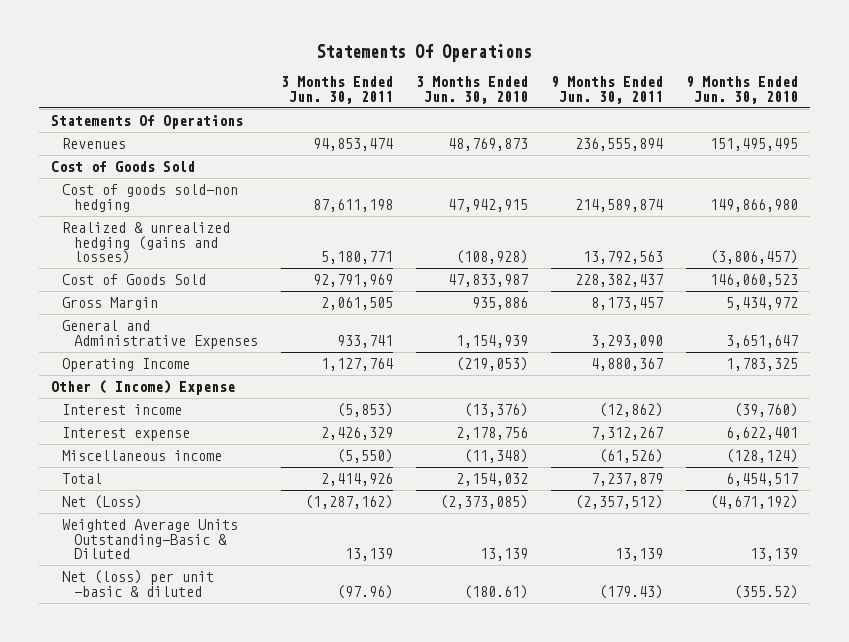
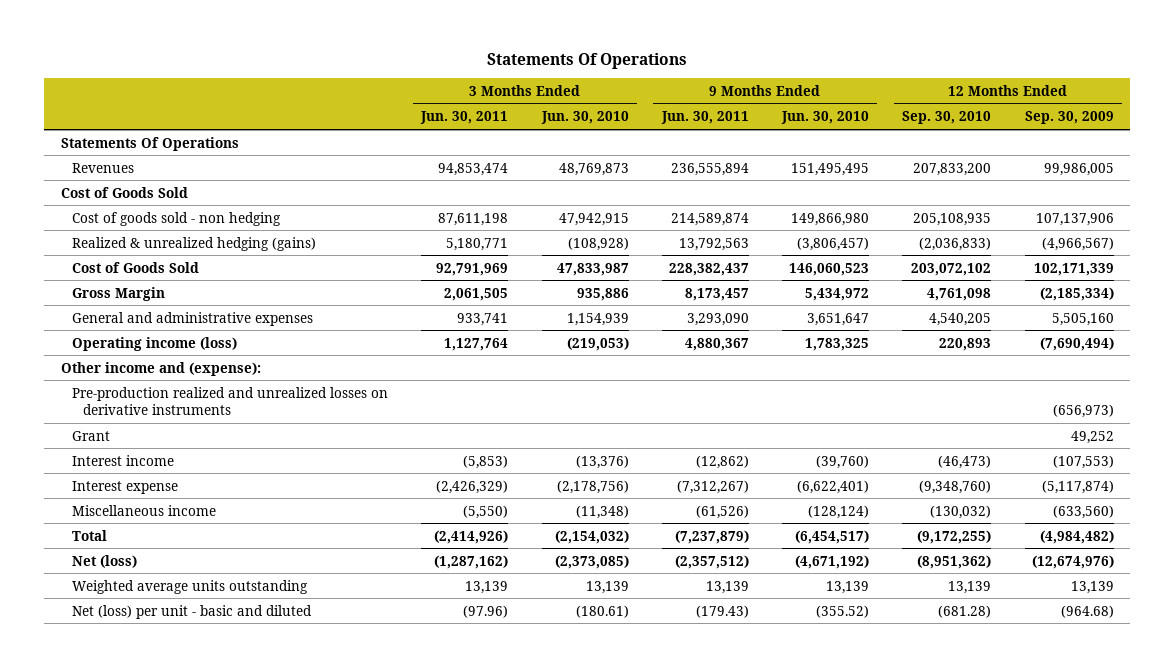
- | 3 Months Ended Jun. 30, 2011 | 3 Months Ended Jun. 30, 2010 | 9 Months Ended Jun. 30, 2011 | 9 Months Ended Jun. 30, 2010
+ | 3 Months Ended Jun. 30, 2011 | 3 Months Ended Jun. 30, 2010 | 9 Months Ended Jun. 30, 2011 | 9 Months Ended Jun. 30, 2010 | 12 Months Ended Sep. 30, 2010 | 12 Months Ended Sep. 30, 2009
- Cost of goods sold-non hedging | 87,611,198 | 47,942,915 | 214,589,874 | 149,866,980
- Realized & unrealized hedging (gains and losses) | 5,180,771 | (108,928) | 13,792,563 | (3,806,457)
+ Cost of goods sold - non hedging | 87,611,198 | 47,942,915 | 214,589,874 | 149,866,980 | 205,108,935 | 107,137,906
+ Realized & unrealized hedging (gains) | 5,180,771 | (108,928) | 13,792,563 | (3,806,457) | (2,036,833) | (4,966,567)
- General and Administrative Expenses | 933,741 | 1,154,939 | 3,293,090 | 3,651,647
- Operating Income | 1,127,764 | (219,053) | 4,880,367 | 1,783,325
- Other ( Income) Expense
+ General and administrative expenses | 933,741 | 1,154,939 | 3,293,090 | 3,651,647 | 4,540,205 | 5,505,160
+ Operating income (loss) | 1,127,764 | (219,053) | 4,880,367 | 1,783,325 | 220,893 | (7,690,494)
+ Other income and (expense):
+ Pre-production realized and unrealized losses on derivative instruments | | | | | | (656,973)
+ Grant | | | | | | 49,252
- Interest expense | 2,426,329 | 2,178,756 | 7,312,267 | 6,622,401
+ Interest expense | (2,426,329) | (2,178,756) | (7,312,267) | (6,622,401) | (9,348,760) | (5,117,874)
- Total | 2,414,926 | 2,154,032 | 7,237,879 | 6,454,517
- Net (Loss) | (1,287,162) | (2,373,085) | (2,357,512) | (4,671,192)
- Weighted Average Units Outstanding-Basic & Diluted | 13,139 | 13,139 | 13,139 | 13,139
- Net (loss) per unit -basic & diluted | (97.96) | (180.61) | (179.43) | (355.52)
+ Total | (2,414,926) | (2,154,032) | (7,237,879) | (6,454,517) | (9,172,255) | (4,984,482)
+ Net (loss) | (1,287,162) | (2,373,085) | (2,357,512) | (4,671,192) | (8,951,362) | (12,674,976)
+ Weighted average units outstanding | 13,139 | 13,139 | 13,139 | 13,139 | 13,139 | 13,139
+ Net (loss) per unit - basic and diluted | (97.96) | (180.61) | (179.43) | (355.52) | (681.28) | (964.68)

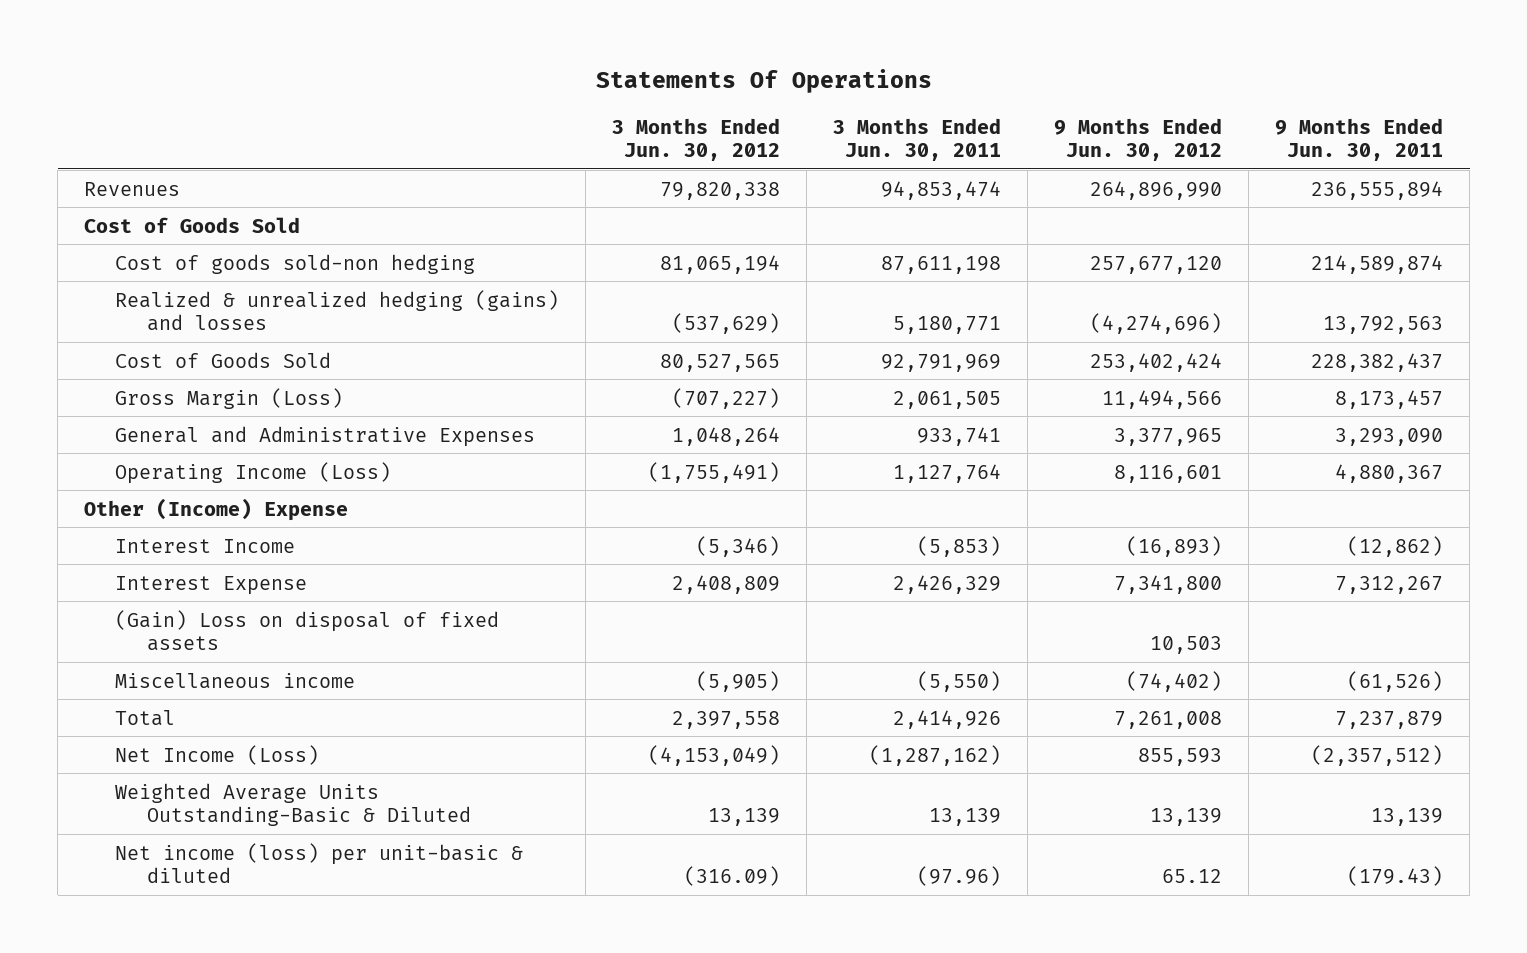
- | 3 Months Ended Jun. 30, 2011 | 3 Months Ended Jun. 30, 2010 | 9 Months Ended Jun. 30, 2011 | 9 Months Ended Jun. 30, 2010 | 12 Months Ended Sep. 30, 2010 | 12 Months Ended Sep. 30, 2009
+ | 3 Months Ended Jun. 30, 2012 | 3 Months Ended Jun. 30, 2011 | 9 Months Ended Jun. 30, 2012 | 9 Months Ended Jun. 30, 2011
- Statements Of Operations
- Cost of goods sold - non hedging | 87,611,198 | 47,942,915 | 214,589,874 | 149,866,980 | 205,108,935 | 107,137,906
- Realized & unrealized hedging (gains) | 5,180,771 | (108,928) | 13,792,563 | (3,806,457) | (2,036,833) | (4,966,567)
+ Cost of goods sold-non hedging | 81,065,194 | 87,611,198 | 257,677,120 | 214,589,874
+ Realized & unrealized hedging (gains) and losses | (537,629) | 5,180,771 | (4,274,696) | 13,792,563
- Gross Margin | 2,061,505 | 935,886 | 8,173,457 | 5,434,972 | 4,761,098 | (2,185,334)
- General and administrative expenses | 933,741 | 1,154,939 | 3,293,090 | 3,651,647 | 4,540,205 | 5,505,160
- Operating income (loss) | 1,127,764 | (219,053) | 4,880,367 | 1,783,325 | 220,893 | (7,690,494)
- Other income and (expense):
- Pre-production realized and unrealized losses on derivative instruments | | | | | | (656,973)
- Grant | | | | | | 49,252
- Interest income | (5,853) | (13,376) | (12,862) | (39,760) | (46,473) | (107,553)
- Interest expense | (2,426,329) | (2,178,756) | (7,312,267) | (6,622,401) | (9,348,760) | (5,117,874)
+ Gross Margin (Loss) | (707,227) | 2,061,505 | 11,494,566 | 8,173,457
+ General and Administrative Expenses | 1,048,264 | 933,741 | 3,377,965 | 3,293,090
+ Operating Income (Loss) | (1,755,491) | 1,127,764 | 8,116,601 | 4,880,367
+ Other (Income) Expense
+ Interest Income | (5,346) | (5,853) | (16,893) | (12,862)
+ Interest Expense | 2,408,809 | 2,426,329 | 7,341,800 | 7,312,267
+ (Gain) Loss on disposal of fixed assets | | | 10,503 |
- Total | (2,414,926) | (2,154,032) | (7,237,879) | (6,454,517) | (9,172,255) | (4,984,482)
- Net (loss) | (1,287,162) | (2,373,085) | (2,357,512) | (4,671,192) | (8,951,362) | (12,674,976)
- Weighted average units outstanding | 13,139 | 13,139 | 13,139 | 13,139 | 13,139 | 13,139
- Net (loss) per unit - basic and diluted | (97.96) | (180.61) | (179.43) | (355.52) | (681.28) | (964.68)
+ Total | 2,397,558 | 2,414,926 | 7,261,008 | 7,237,879
+ Net Income (Loss) | (4,153,049) | (1,287,162) | 855,593 | (2,357,512)
+ Weighted Average Units Outstanding-Basic & Diluted | 13,139 | 13,139 | 13,139 | 13,139
+ Net income (loss) per unit-basic & diluted | (316.09) | (97.96) | 65.12 | (179.43)

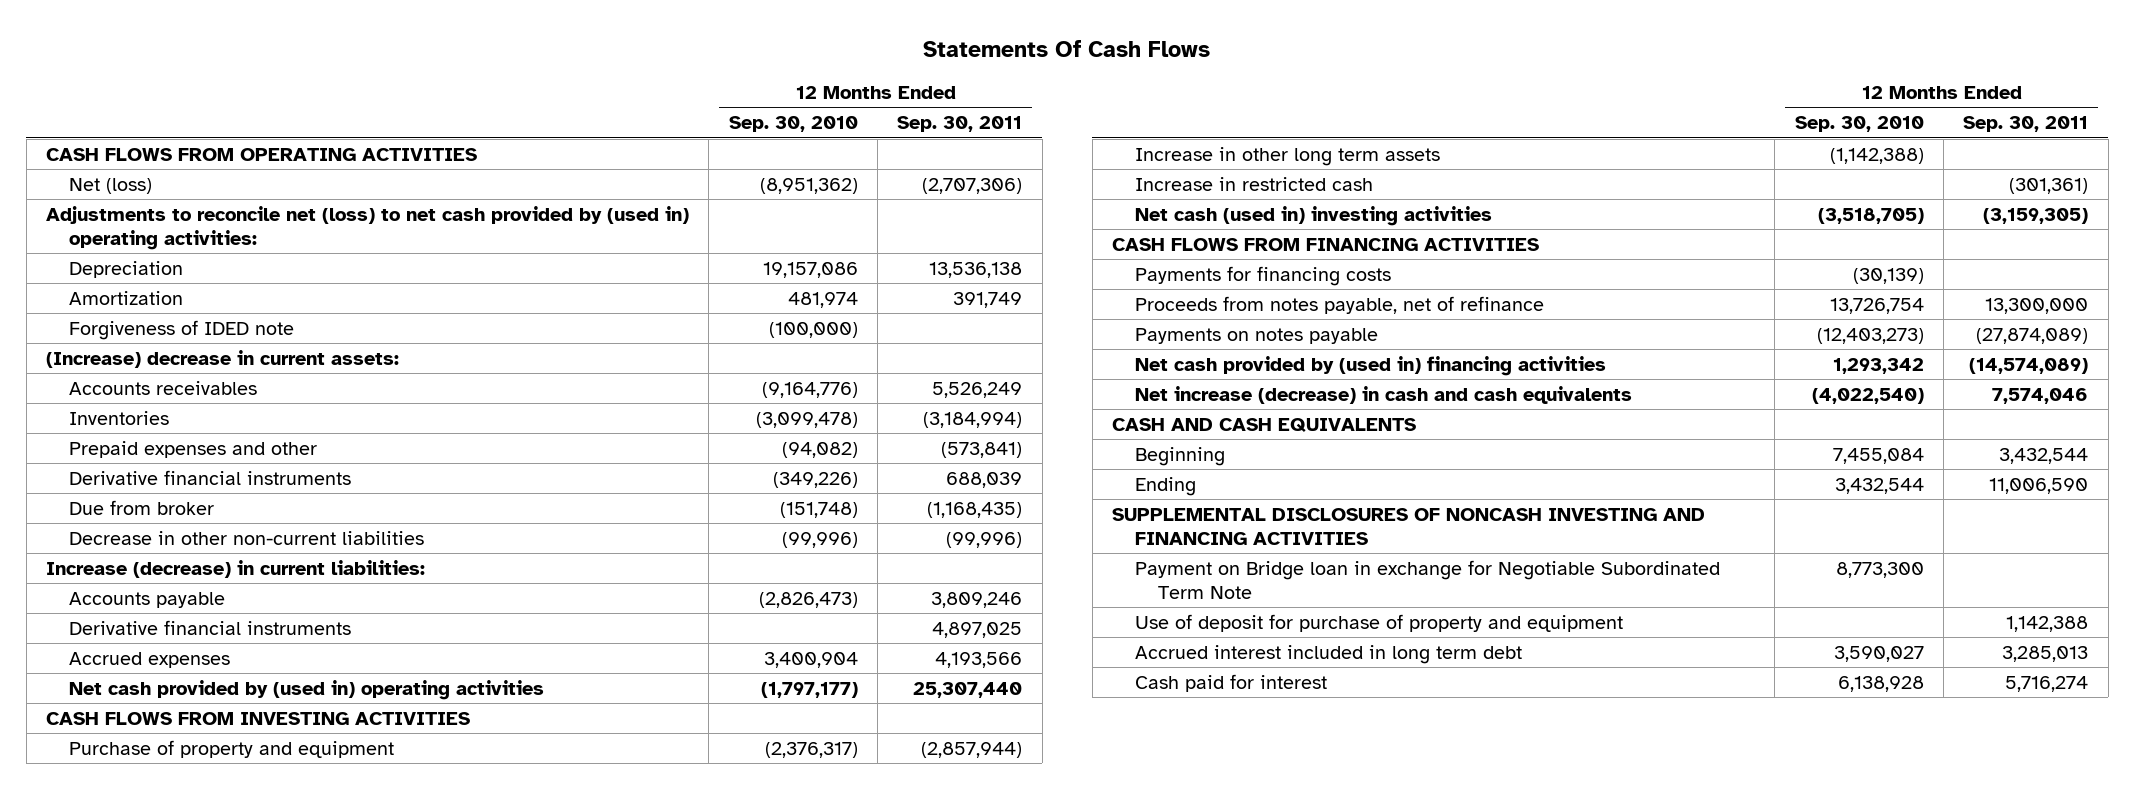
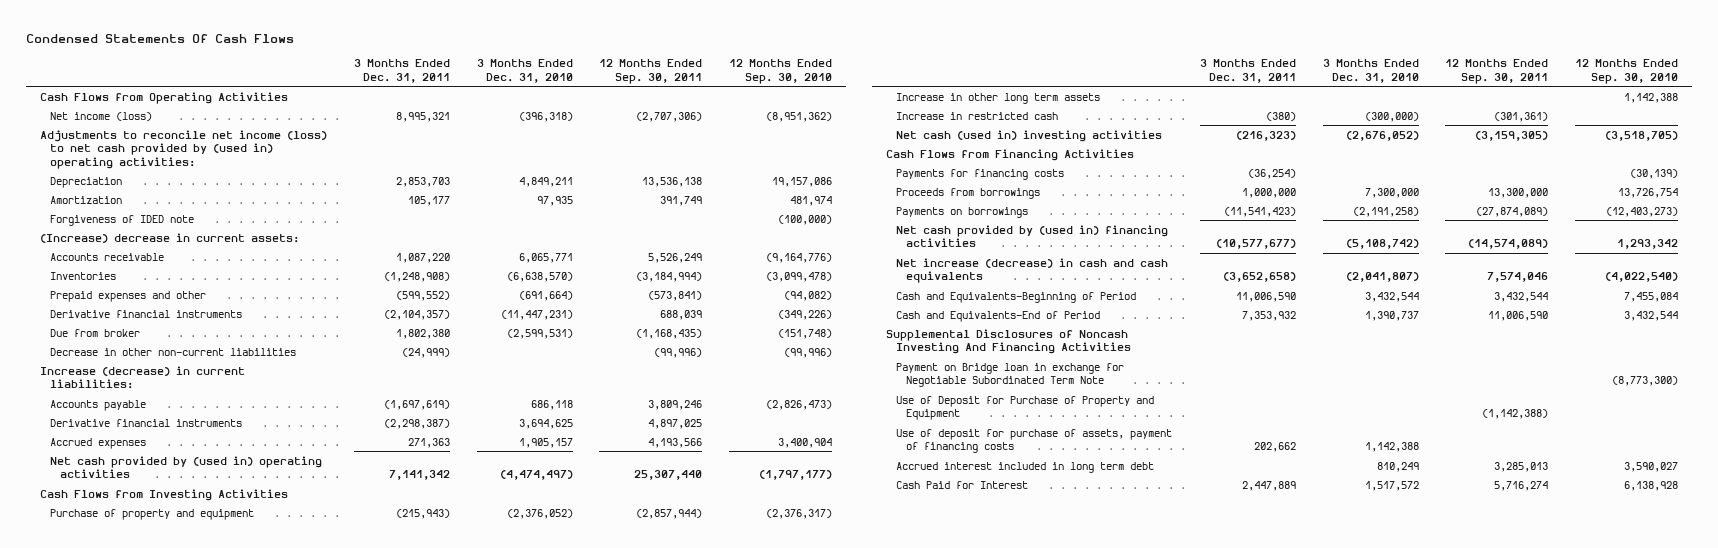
- Statements Of Cash Flows
+ Condensed Statements Of Cash Flows
- | 12 Months Ended Sep. 30, 2010 | 12 Months Ended Sep. 30, 2011
+ | 3 Months Ended Dec. 31, 2011 | 3 Months Ended Dec. 31, 2010 | 12 Months Ended Sep. 30, 2011 | 12 Months Ended Sep. 30, 2010
- CASH FLOWS FROM OPERATING ACTIVITIES
- Net (loss) | (8,951,362) | (2,707,306)
- Adjustments to reconcile net (loss) to net cash provided by (used in) operating activities:
+ Cash Flows from Operating Activities
+ Net income (loss) | 8,995,321 | (396,318) | (2,707,306) | (8,951,362)
+ Adjustments to reconcile net income (loss) to net cash provided by (used in) operating activities:
- Accounts receivables | (9,164,776) | 5,526,249
+ Accounts receivable | 1,087,220 | 6,065,771 | 5,526,249 | (9,164,776)
- CASH FLOWS FROM INVESTING ACTIVITIES
+ Cash Flows from Investing Activities
- Increase in other long term assets | (1,142,388) |
+ Increase in other long term assets | | | | 1,142,388
- CASH FLOWS FROM FINANCING ACTIVITIES
+ Cash Flows from Financing Activities
- Proceeds from notes payable, net of refinance | 13,726,754 | 13,300,000
- Payments on notes payable | (12,403,273) | (27,874,089)
+ Proceeds from borrowings | 1,000,000 | 7,300,000 | 13,300,000 | 13,726,754
+ Payments on borrowings | (11,541,423) | (2,191,258) | (27,874,089) | (12,403,273)
- CASH AND CASH EQUIVALENTS
- Beginning | 7,455,084 | 3,432,544
- Ending | 3,432,544 | 11,006,590
- SUPPLEMENTAL DISCLOSURES OF NONCASH INVESTING AND FINANCING ACTIVITIES
- Payment on Bridge loan in exchange for Negotiable Subordinated Term Note | 8,773,300 |
- Use of deposit for purchase of property and equipment | | 1,142,388
+ Cash and Equivalents-Beginning of Period | 11,006,590 | 3,432,544 | 3,432,544 | 7,455,084
+ Cash and Equivalents-End of Period | 7,353,932 | 1,390,737 | 11,006,590 | 3,432,544
+ Supplemental Disclosures of Noncash Investing And Financing Activities
+ Payment on Bridge loan in exchange for Negotiable Subordinated Term Note | | | | (8,773,300)
+ Use of Deposit for Purchase of Property and Equipment | | | (1,142,388) |
+ Use of deposit for purchase of assets, payment of financing costs | 202,662 | 1,142,388 | |
- Cash paid for interest | 6,138,928 | 5,716,274
+ Cash Paid for Interest | 2,447,889 | 1,517,572 | 5,716,274 | 6,138,928

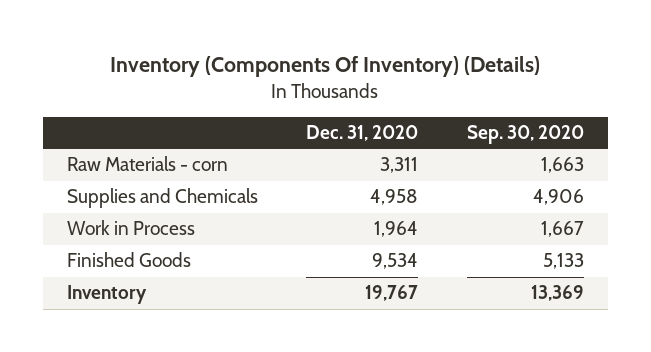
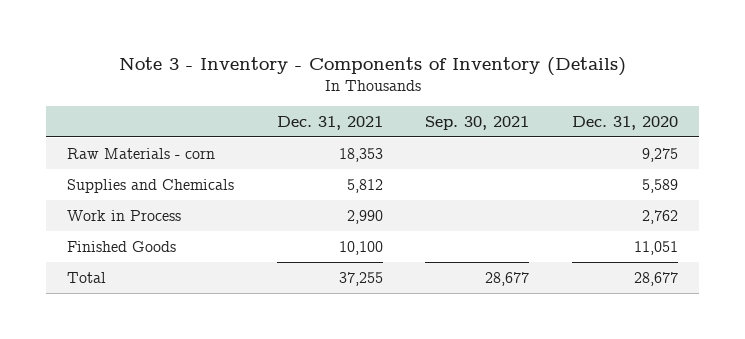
- Inventory (Components Of Inventory) (Details)
+ Note 3 - Inventory - Components of Inventory (Details)
- | Dec. 31, 2020 | Sep. 30, 2020
+ | Dec. 31, 2021 | Sep. 30, 2021 | Dec. 31, 2020
- Raw Materials - corn | 3,311 | 1,663
- Supplies and Chemicals | 4,958 | 4,906
- Work in Process | 1,964 | 1,667
- Finished Goods | 9,534 | 5,133
- Inventory | 19,767 | 13,369
+ Raw Materials - corn | 18,353 | | 9,275
+ Supplies and Chemicals | 5,812 | | 5,589
+ Work in Process | 2,990 | | 2,762
+ Finished Goods | 10,100 | | 11,051
+ Total | 37,255 | 28,677 | 28,677

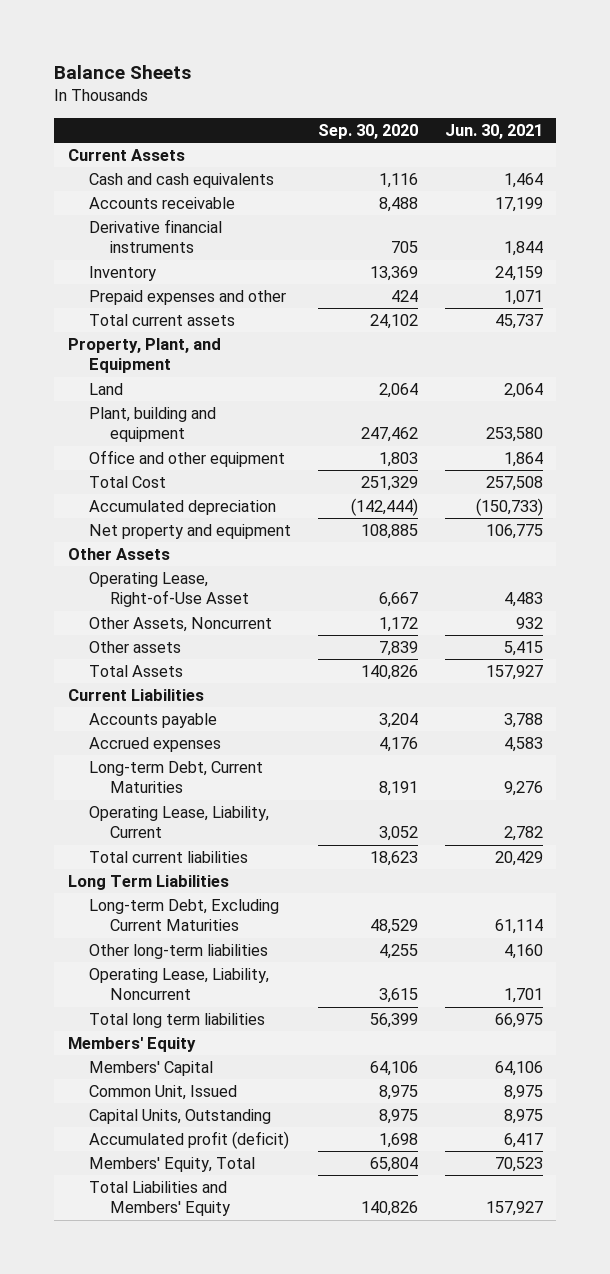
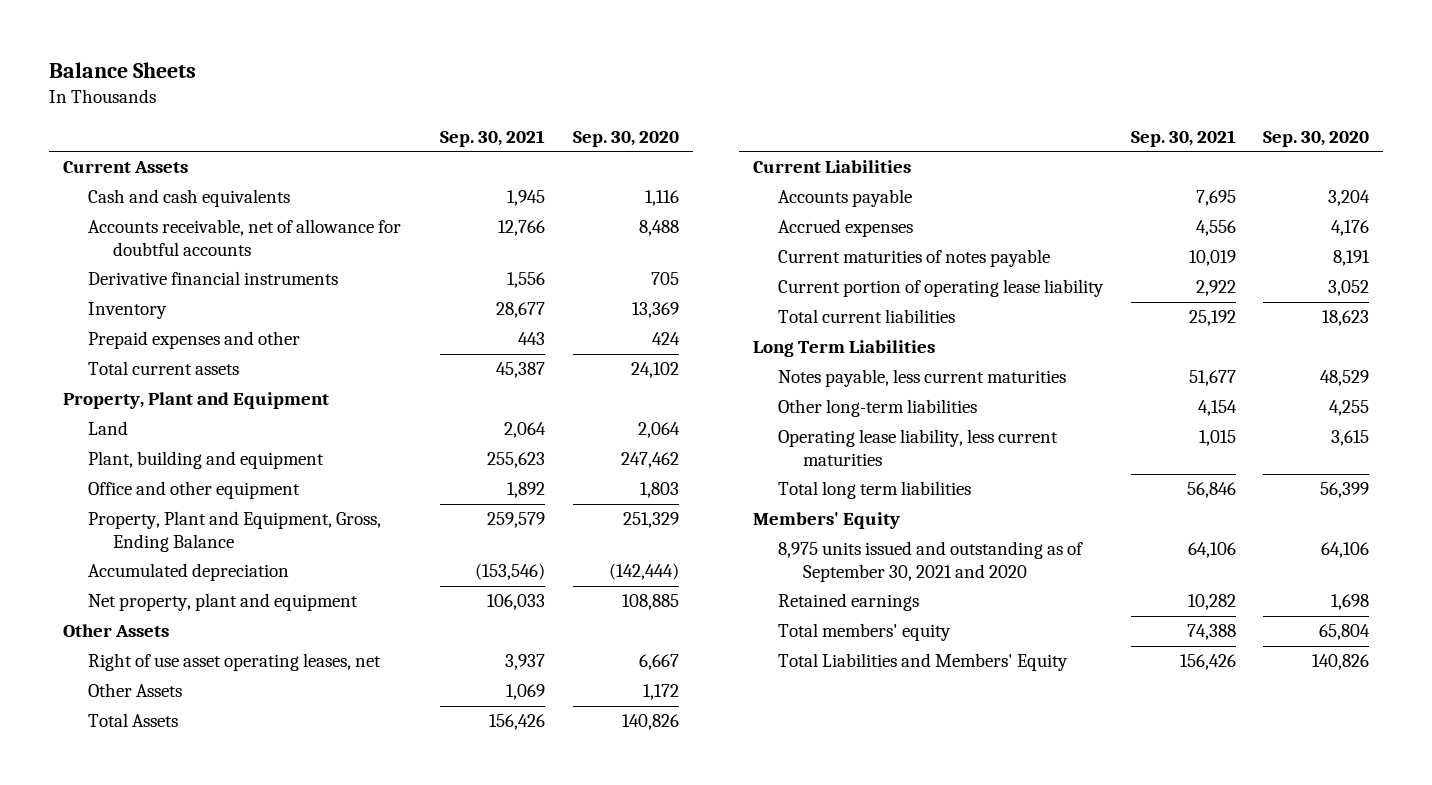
- | Sep. 30, 2020 | Jun. 30, 2021
+ | Sep. 30, 2021 | Sep. 30, 2020
- Accounts receivable | 8,488 | 17,199
+ Accounts receivable, net of allowance for doubtful accounts | 12,766 | 8,488
- Property, Plant, and Equipment
+ Property, Plant and Equipment
- Total Cost | 251,329 | 257,508
+ Property, Plant and Equipment, Gross, Ending Balance | 259,579 | 251,329
- Net property and equipment | 108,885 | 106,775
+ Net property, plant and equipment | 106,033 | 108,885
- Operating Lease, Right-of-Use Asset | 6,667 | 4,483
- Other Assets, Noncurrent | 1,172 | 932
- Other assets | 7,839 | 5,415
+ Right of use asset operating leases, net | 3,937 | 6,667
+ Other Assets | 1,069 | 1,172
- Long-term Debt, Current Maturities | 8,191 | 9,276
- Operating Lease, Liability, Current | 3,052 | 2,782
+ Current maturities of notes payable | 10,019 | 8,191
+ Current portion of operating lease liability | 2,922 | 3,052
- Long-term Debt, Excluding Current Maturities | 48,529 | 61,114
+ Notes payable, less current maturities | 51,677 | 48,529
- Operating Lease, Liability, Noncurrent | 3,615 | 1,701
+ Operating lease liability, less current maturities | 1,015 | 3,615
- Members' Capital | 64,106 | 64,106
- Common Unit, Issued | 8,975 | 8,975
- Capital Units, Outstanding | 8,975 | 8,975
- Accumulated profit (deficit) | 1,698 | 6,417
- Members' Equity, Total | 65,804 | 70,523
+ 8,975 units issued and outstanding as of September 30, 2021 and 2020 | 64,106 | 64,106
+ Retained earnings | 10,282 | 1,698
+ Total members' equity | 74,388 | 65,804

